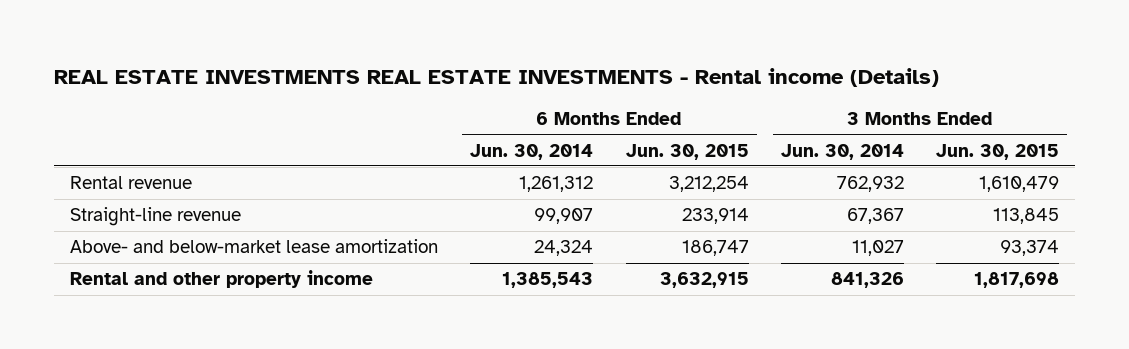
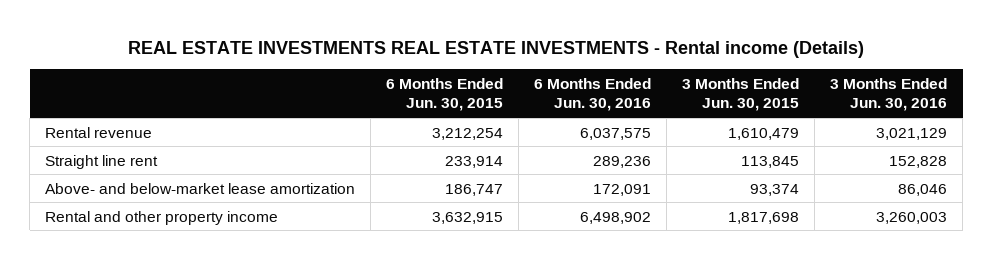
- | 6 Months Ended Jun. 30, 2014 | 6 Months Ended Jun. 30, 2015 | 3 Months Ended Jun. 30, 2014 | 3 Months Ended Jun. 30, 2015
+ | 6 Months Ended Jun. 30, 2015 | 6 Months Ended Jun. 30, 2016 | 3 Months Ended Jun. 30, 2015 | 3 Months Ended Jun. 30, 2016
- Straight-line revenue | 99,907 | 233,914 | 67,367 | 113,845
+ Straight line rent | 233,914 | 289,236 | 113,845 | 152,828

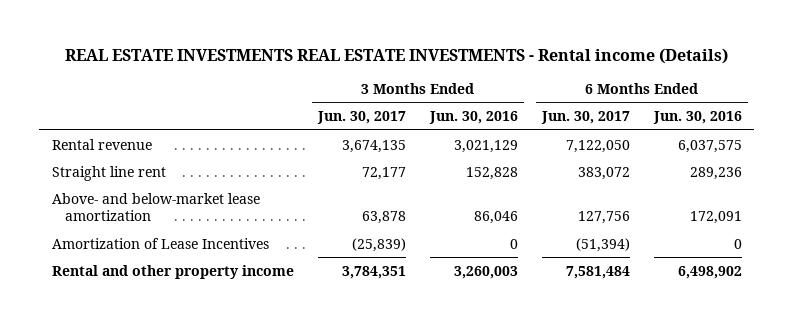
- | 6 Months Ended Jun. 30, 2015 | 6 Months Ended Jun. 30, 2016 | 3 Months Ended Jun. 30, 2015 | 3 Months Ended Jun. 30, 2016
+ | 3 Months Ended Jun. 30, 2017 | 3 Months Ended Jun. 30, 2016 | 6 Months Ended Jun. 30, 2017 | 6 Months Ended Jun. 30, 2016
+ Amortization of Lease Incentives | (25,839) | 0 | (51,394) | 0

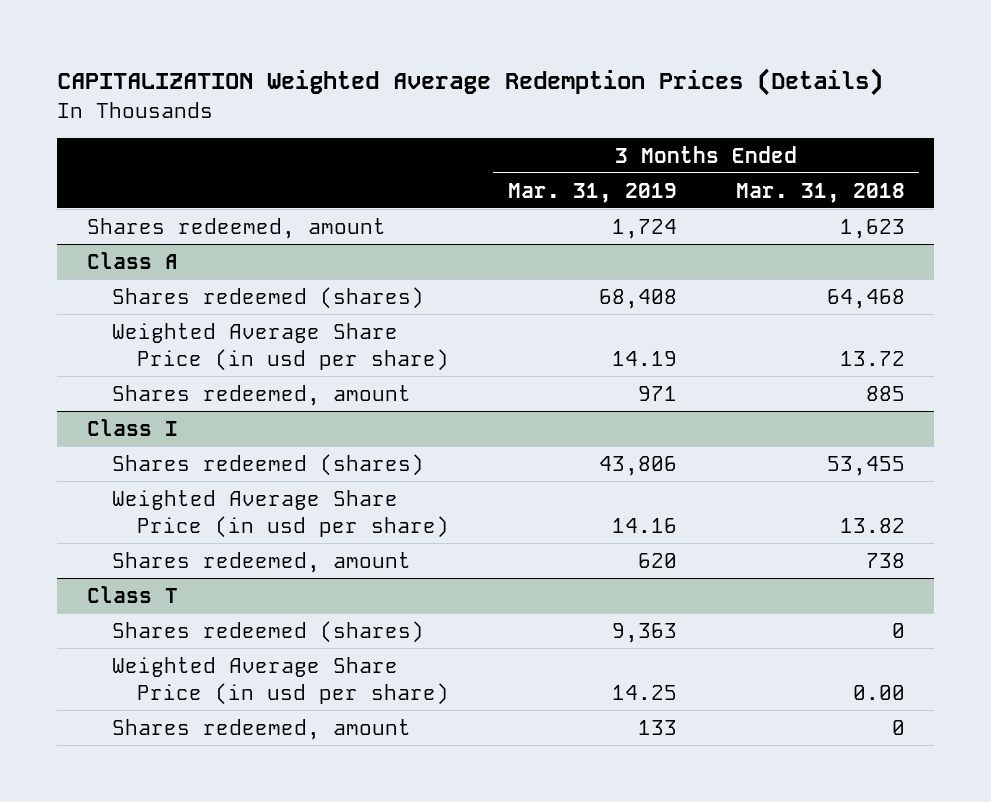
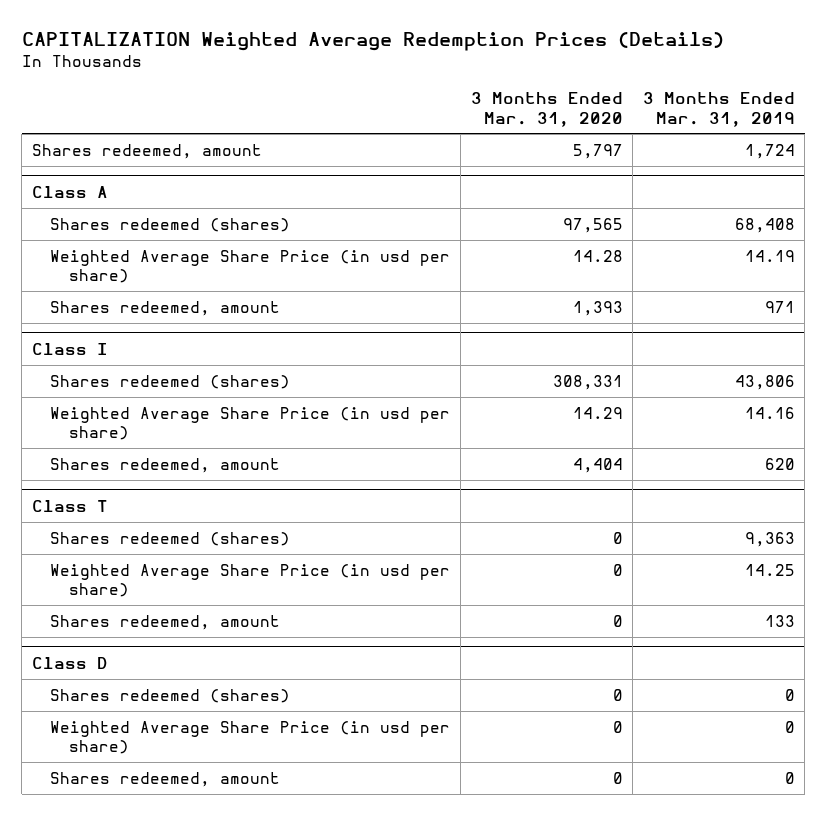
- | 3 Months Ended Mar. 31, 2019 | 3 Months Ended Mar. 31, 2018
+ | 3 Months Ended Mar. 31, 2020 | 3 Months Ended Mar. 31, 2019
+ Class D
+ Shares redeemed (shares) | 0 | 0
+ Weighted Average Share Price (in usd per share) | 0 | 0
+ Shares redeemed, amount | 0 | 0

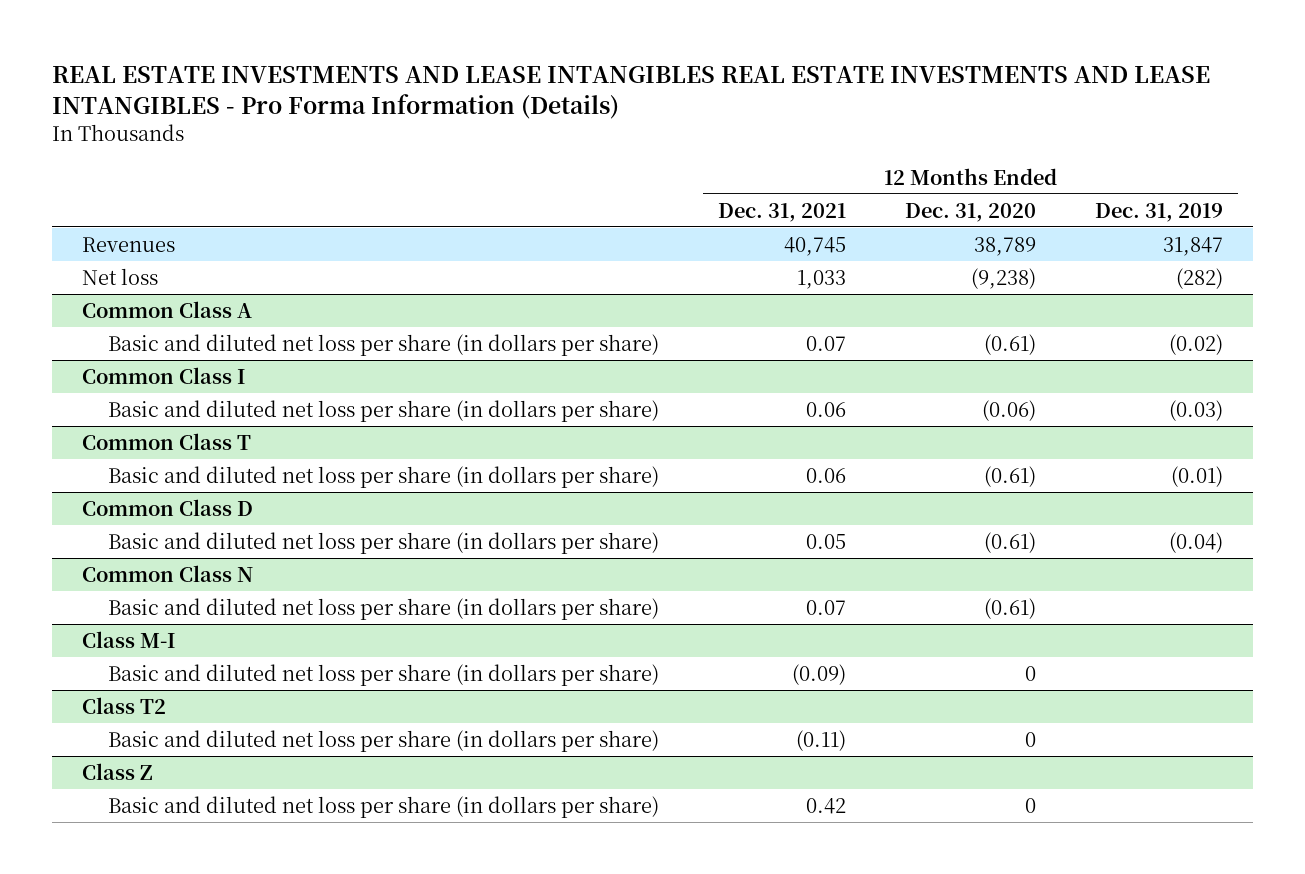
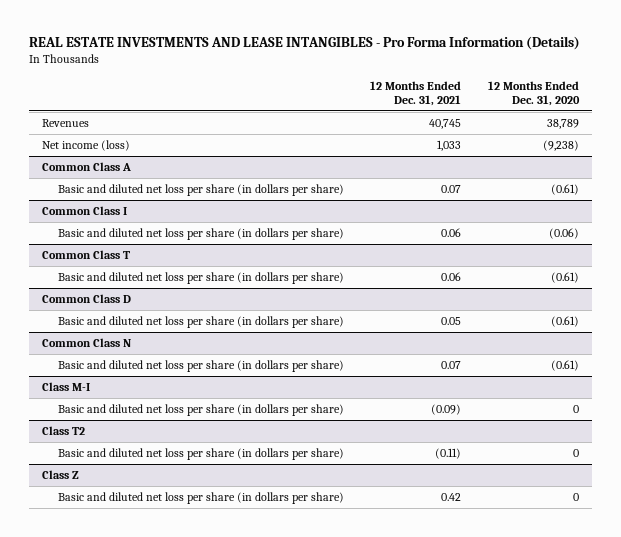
- REAL ESTATE INVESTMENTS AND LEASE INTANGIBLES REAL ESTATE INVESTMENTS AND LEASE INTANGIBLES - Pro Forma Information (Details)
+ REAL ESTATE INVESTMENTS AND LEASE INTANGIBLES - Pro Forma Information (Details)
- | 12 Months Ended Dec. 31, 2021 | 12 Months Ended Dec. 31, 2020 | 12 Months Ended Dec. 31, 2019
+ | 12 Months Ended Dec. 31, 2021 | 12 Months Ended Dec. 31, 2020
- Net loss | 1,033 | (9,238) | (282)
+ Net income (loss) | 1,033 | (9,238)

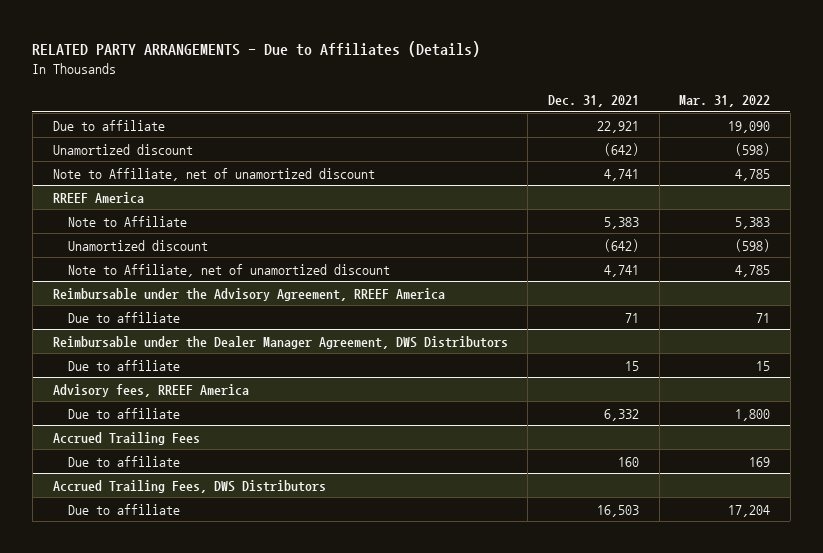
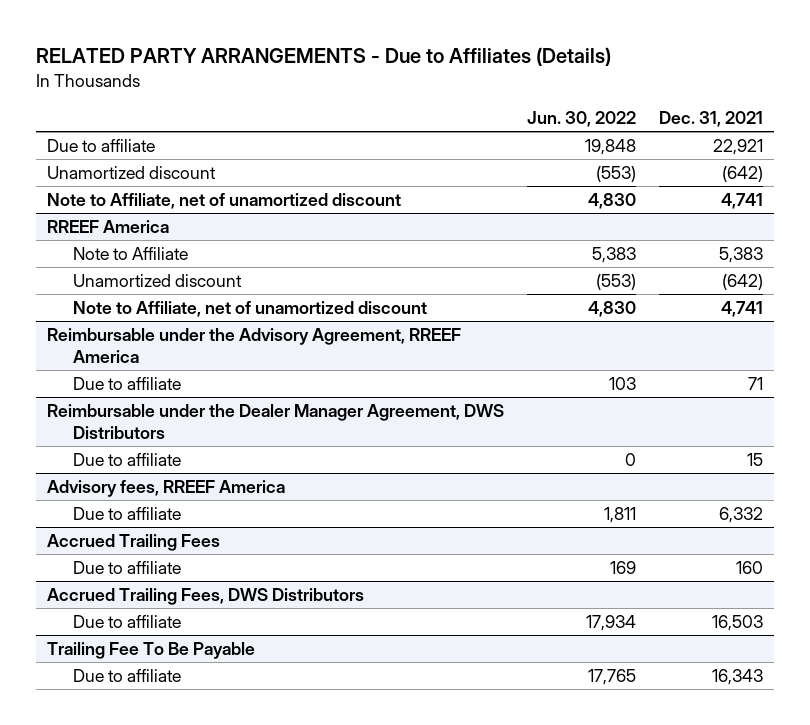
- | Dec. 31, 2021 | Mar. 31, 2022
+ | Jun. 30, 2022 | Dec. 31, 2021
+ Trailing Fee To Be Payable
+ Due to affiliate | 17,765 | 16,343

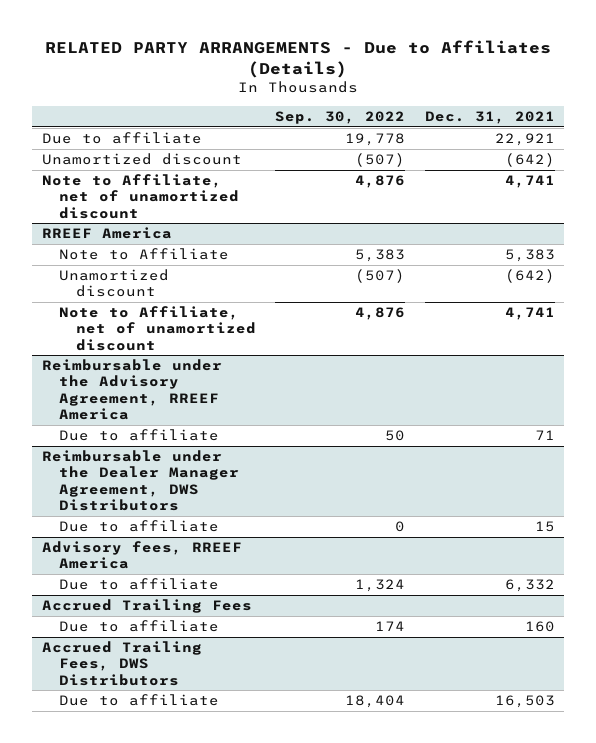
- | Jun. 30, 2022 | Dec. 31, 2021
+ | Sep. 30, 2022 | Dec. 31, 2021
- Trailing Fee To Be Payable
- Due to affiliate | 17,765 | 16,343

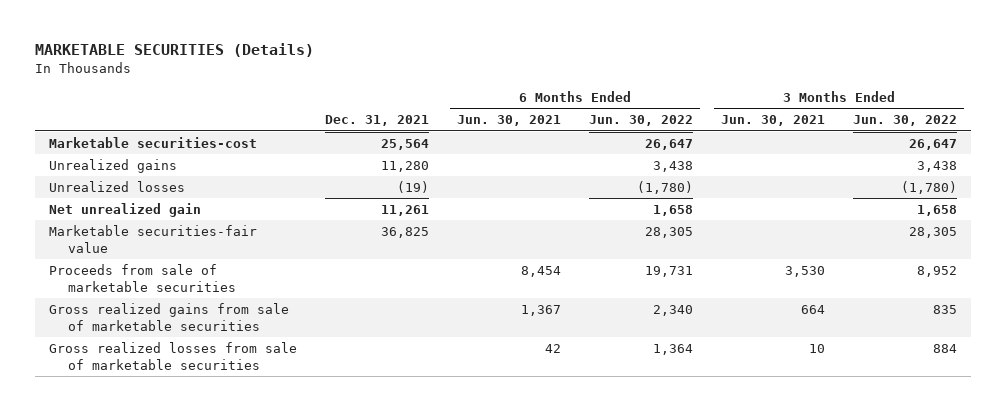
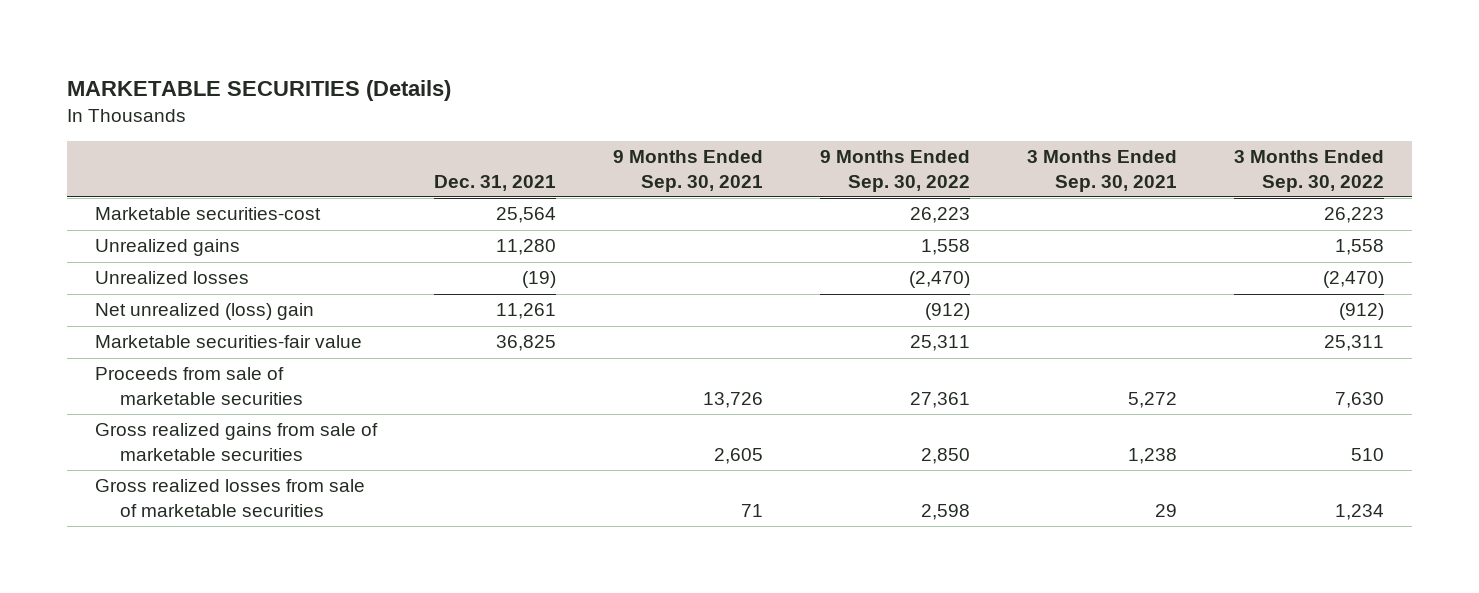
- | Dec. 31, 2021 | 6 Months Ended Jun. 30, 2021 | 6 Months Ended Jun. 30, 2022 | 3 Months Ended Jun. 30, 2021 | 3 Months Ended Jun. 30, 2022
+ | Dec. 31, 2021 | 9 Months Ended Sep. 30, 2021 | 9 Months Ended Sep. 30, 2022 | 3 Months Ended Sep. 30, 2021 | 3 Months Ended Sep. 30, 2022
- Net unrealized gain | 11,261 | | 1,658 | | 1,658
+ Net unrealized (loss) gain | 11,261 | | (912) | | (912)

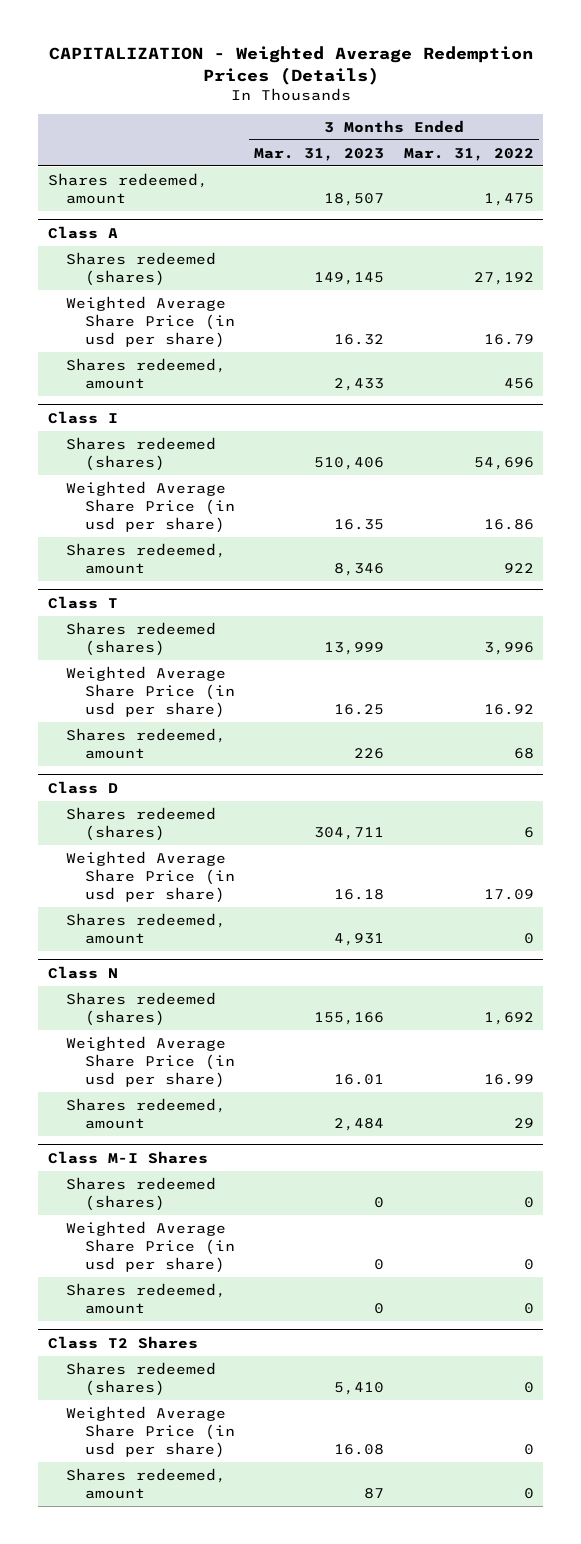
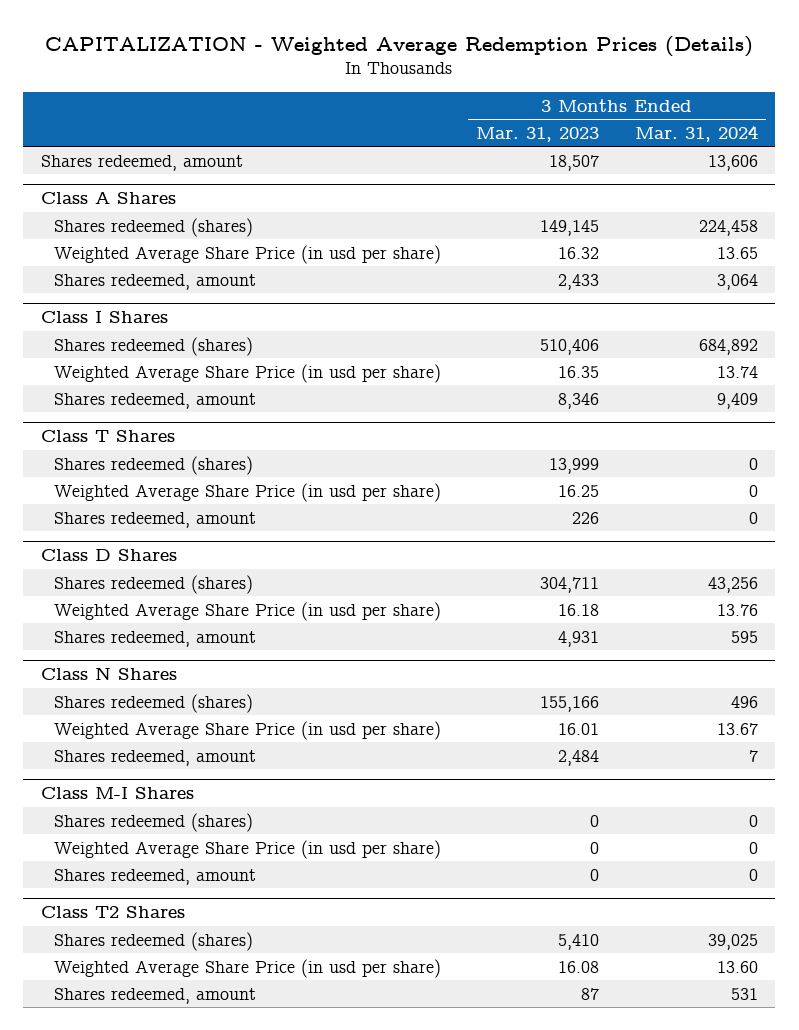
- | 3 Months Ended Mar. 31, 2023 | 3 Months Ended Mar. 31, 2022
+ | 3 Months Ended Mar. 31, 2023 | 3 Months Ended Mar. 31, 2024
- Class A
+ Class A Shares
- Class I
+ Class I Shares
- Class T
+ Class T Shares
- Class D
+ Class D Shares
- Class N
+ Class N Shares

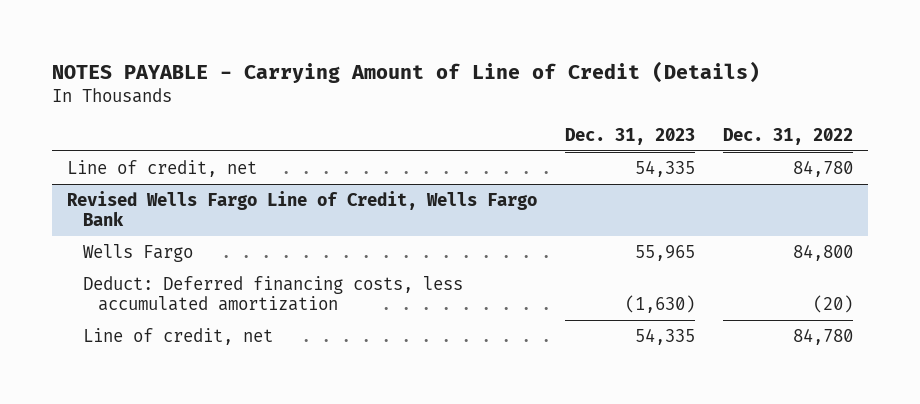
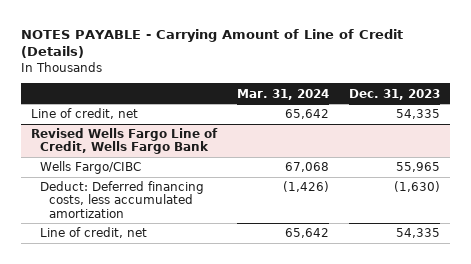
- | Dec. 31, 2023 | Dec. 31, 2022
+ | Mar. 31, 2024 | Dec. 31, 2023
@ Revised Wells Fargo Line of Credit, Wells Fargo Bank
- Wells Fargo | 55,965 | 84,800
+ Wells Fargo/CIBC | 67,068 | 55,965

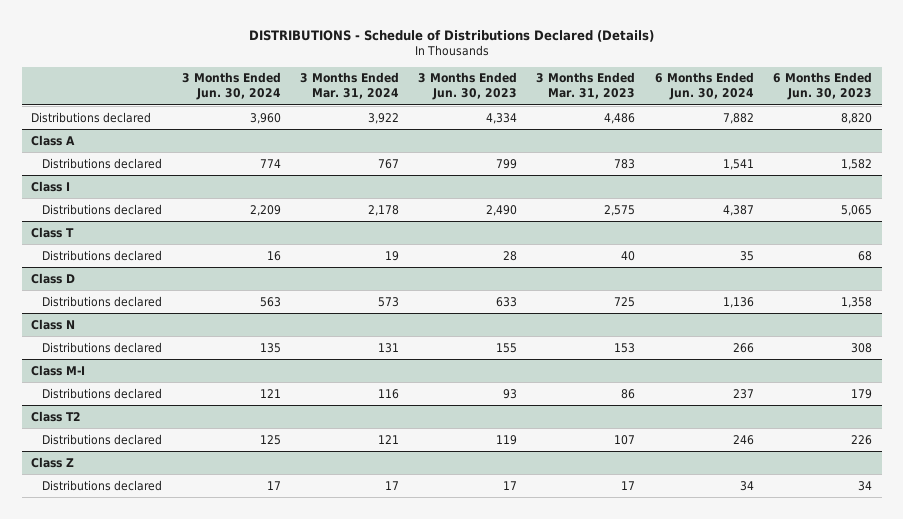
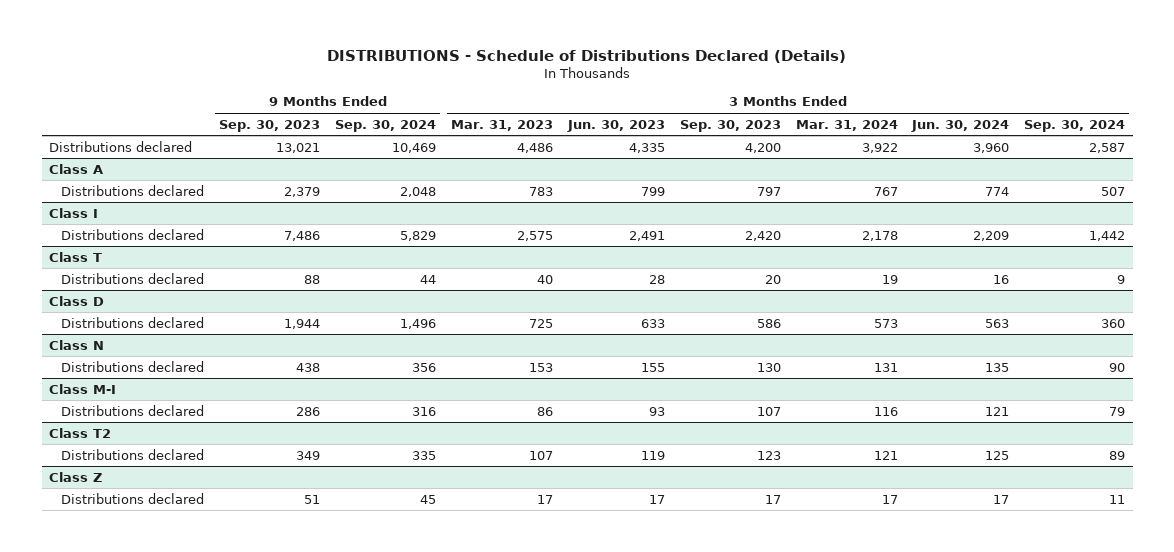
- | 3 Months Ended Jun. 30, 2024 | 3 Months Ended Mar. 31, 2024 | 3 Months Ended Jun. 30, 2023 | 3 Months Ended Mar. 31, 2023 | 6 Months Ended Jun. 30, 2024 | 6 Months Ended Jun. 30, 2023
+ | 9 Months Ended Sep. 30, 2023 | 9 Months Ended Sep. 30, 2024 | 3 Months Ended Mar. 31, 2023 | 3 Months Ended Jun. 30, 2023 | 3 Months Ended Sep. 30, 2023 | 3 Months Ended Mar. 31, 2024 | 3 Months Ended Jun. 30, 2024 | 3 Months Ended Sep. 30, 2024
- Distributions declared | 3,960 | 3,922 | 4,334 | 4,486 | 7,882 | 8,820
+ Distributions declared | 13,021 | 10,469 | 4,486 | 4,335 | 4,200 | 3,922 | 3,960 | 2,587
@ Class I
- Distributions declared | 2,209 | 2,178 | 2,490 | 2,575 | 4,387 | 5,065
+ Distributions declared | 7,486 | 5,829 | 2,575 | 2,491 | 2,420 | 2,178 | 2,209 | 1,442

